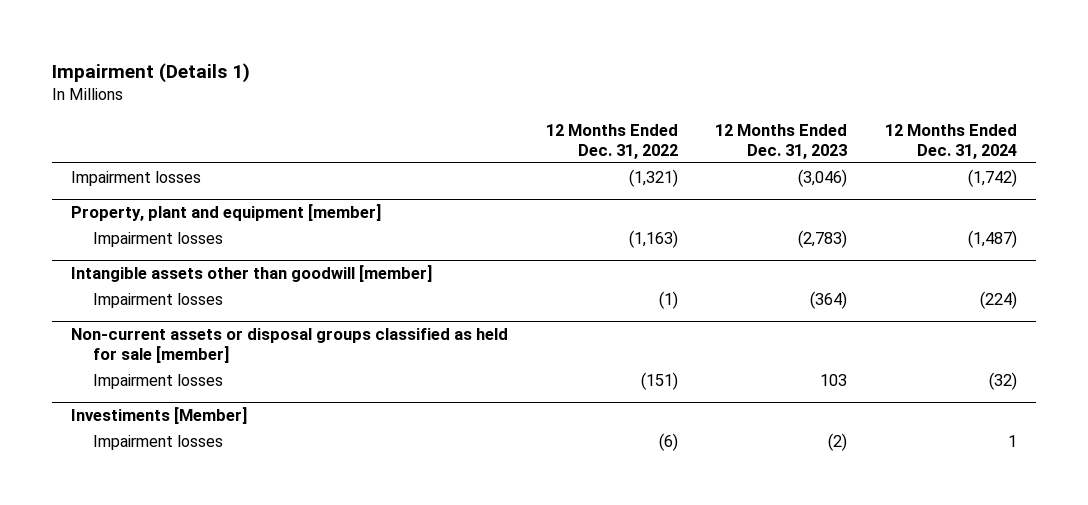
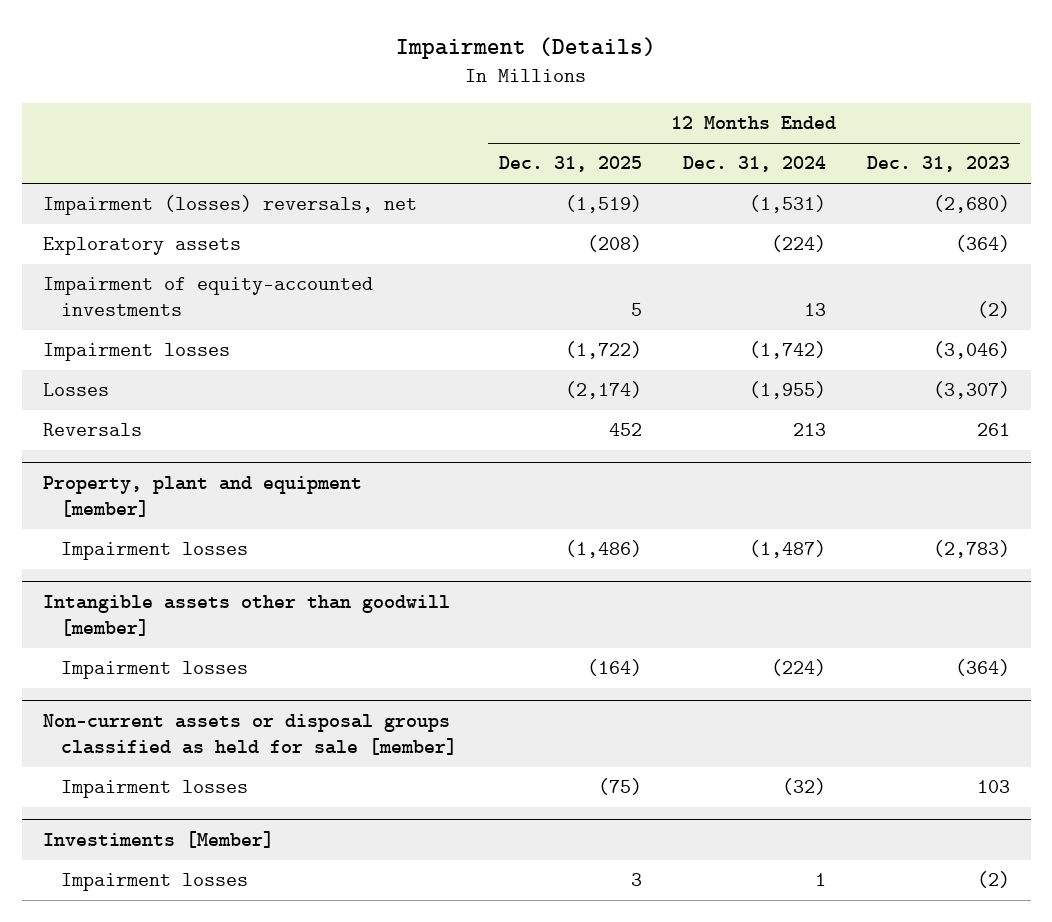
- Impairment (Details 1)
+ Impairment (Details)
- | 12 Months Ended Dec. 31, 2022 | 12 Months Ended Dec. 31, 2023 | 12 Months Ended Dec. 31, 2024
+ | 12 Months Ended Dec. 31, 2025 | 12 Months Ended Dec. 31, 2024 | 12 Months Ended Dec. 31, 2023
+ Impairment (losses) reversals, net | (1,519) | (1,531) | (2,680)
+ Exploratory assets | (208) | (224) | (364)
+ Impairment of equity-accounted investments | 5 | 13 | (2)
+ Losses | (2,174) | (1,955) | (3,307)
+ Reversals | 452 | 213 | 261

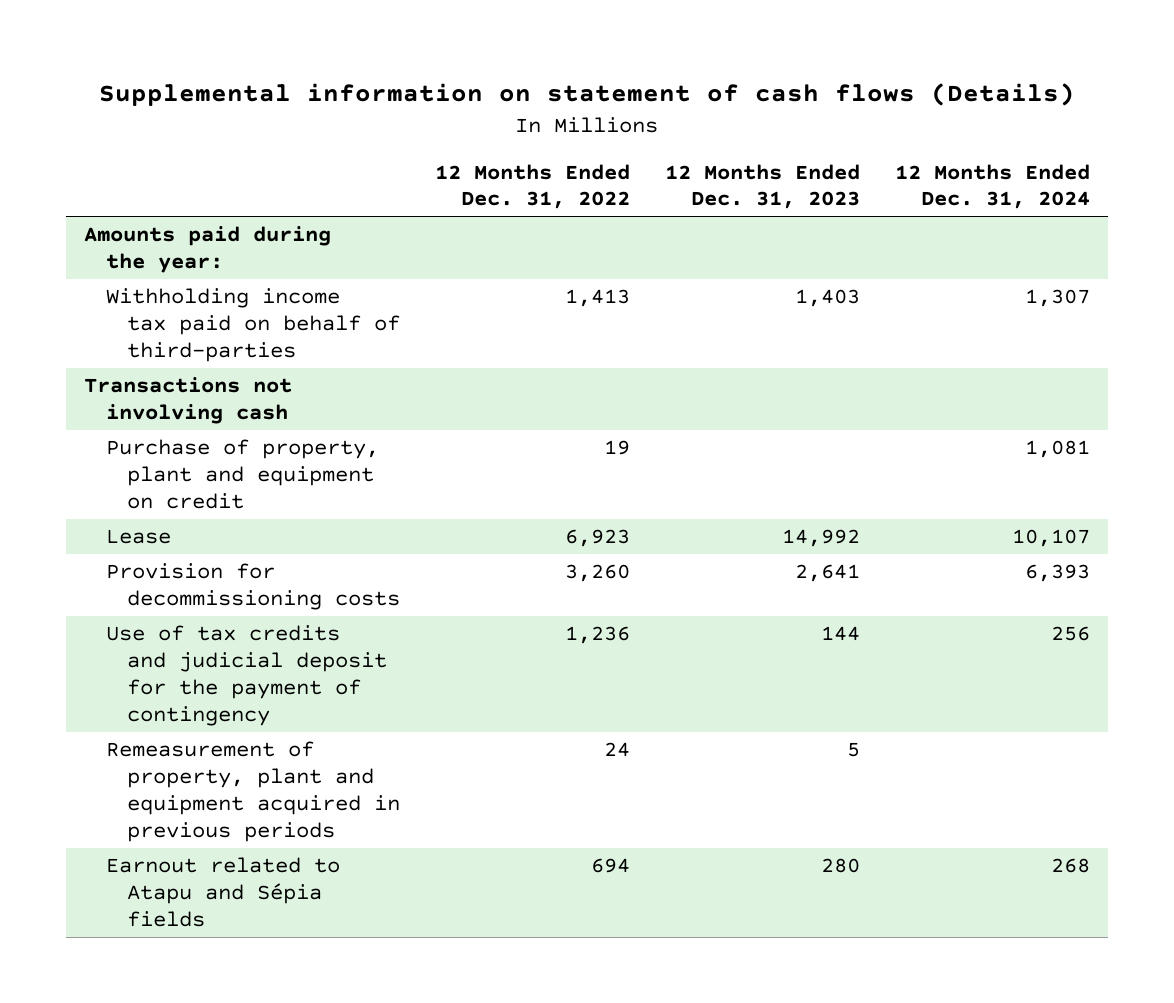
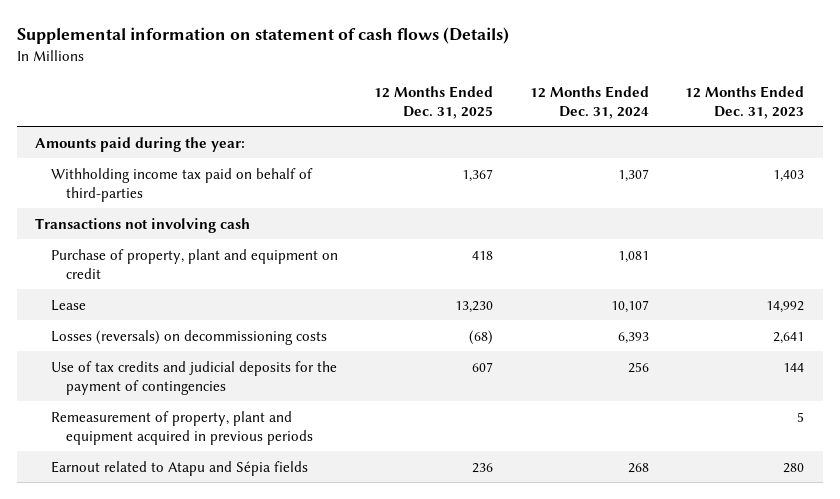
- | 12 Months Ended Dec. 31, 2022 | 12 Months Ended Dec. 31, 2023 | 12 Months Ended Dec. 31, 2024
+ | 12 Months Ended Dec. 31, 2025 | 12 Months Ended Dec. 31, 2024 | 12 Months Ended Dec. 31, 2023
- Provision for decommissioning costs | 3,260 | 2,641 | 6,393
- Use of tax credits and judicial deposit for the payment of contingency | 1,236 | 144 | 256
+ Losses (reversals) on decommissioning costs | (68) | 6,393 | 2,641
+ Use of tax credits and judicial deposits for the payment of contingencies | 607 | 256 | 144

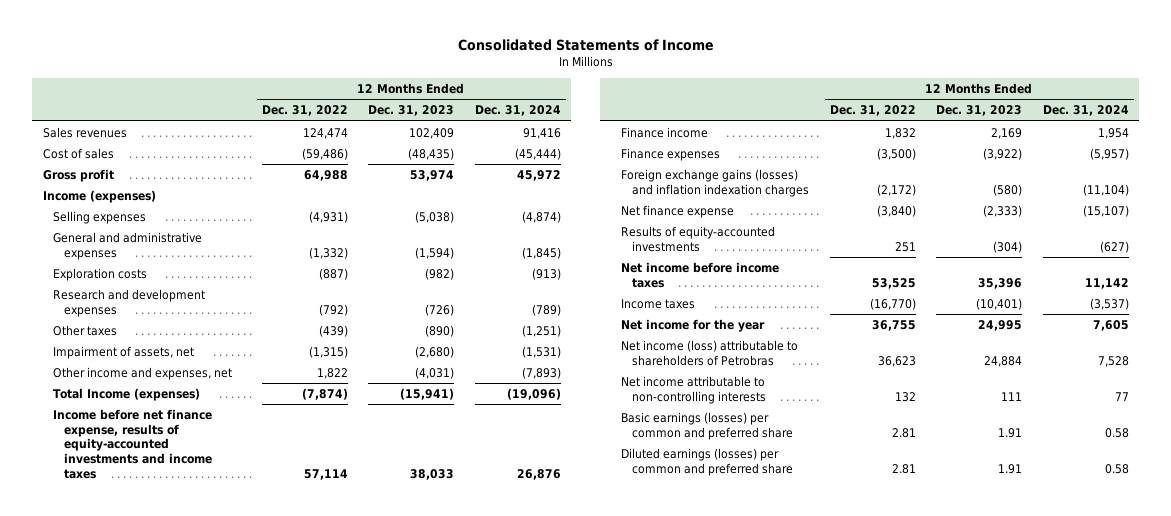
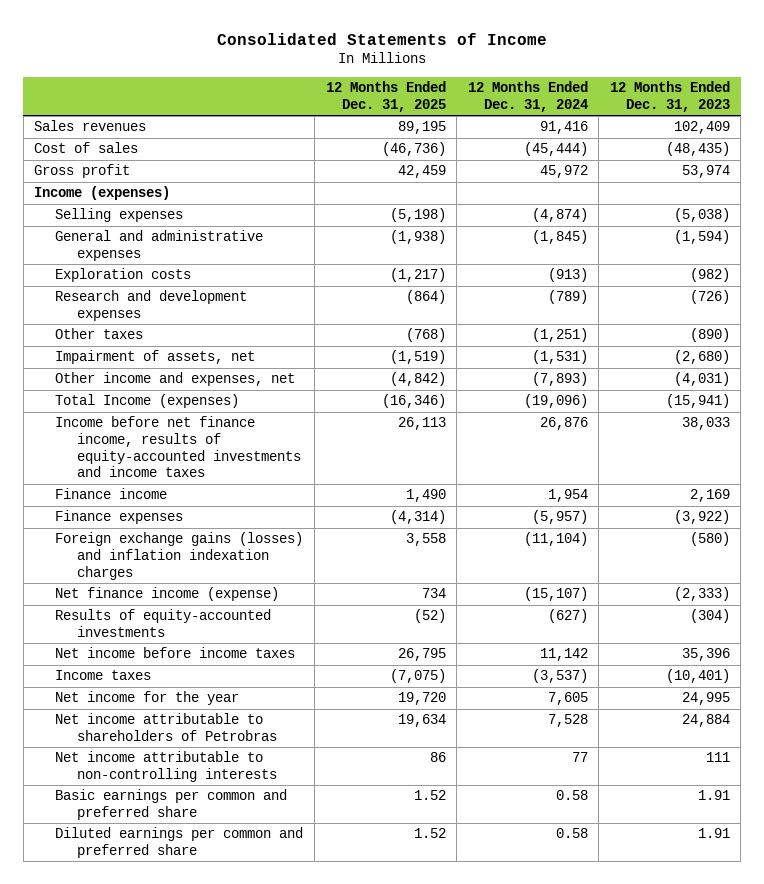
- | 12 Months Ended Dec. 31, 2022 | 12 Months Ended Dec. 31, 2023 | 12 Months Ended Dec. 31, 2024
+ | 12 Months Ended Dec. 31, 2025 | 12 Months Ended Dec. 31, 2024 | 12 Months Ended Dec. 31, 2023
- Income before net finance expense, results of equity-accounted investments and income taxes | 57,114 | 38,033 | 26,876
+ Income before net finance income, results of equity-accounted investments and income taxes | 26,113 | 26,876 | 38,033
- Net finance expense | (3,840) | (2,333) | (15,107)
+ Net finance income (expense) | 734 | (15,107) | (2,333)
- Net income (loss) attributable to shareholders of Petrobras | 36,623 | 24,884 | 7,528
+ Net income attributable to shareholders of Petrobras | 19,634 | 7,528 | 24,884
- Basic earnings (losses) per common and preferred share | 2.81 | 1.91 | 0.58
- Diluted earnings (losses) per common and preferred share | 2.81 | 1.91 | 0.58
+ Basic earnings per common and preferred share | 1.52 | 0.58 | 1.91
+ Diluted earnings per common and preferred share | 1.52 | 0.58 | 1.91

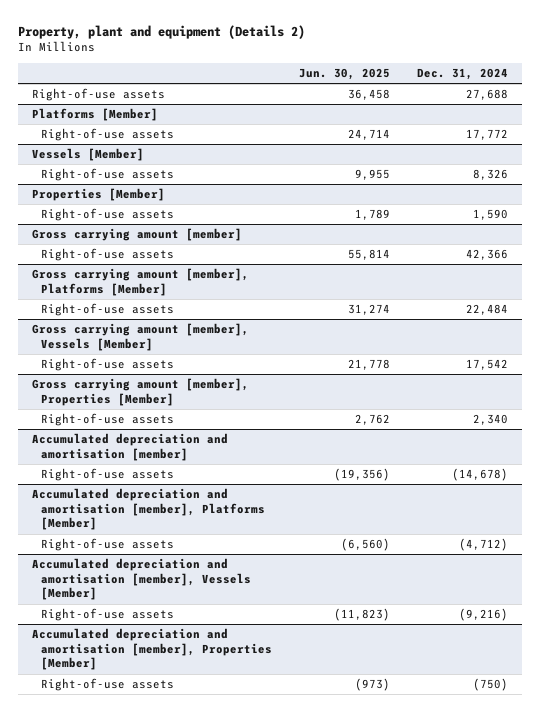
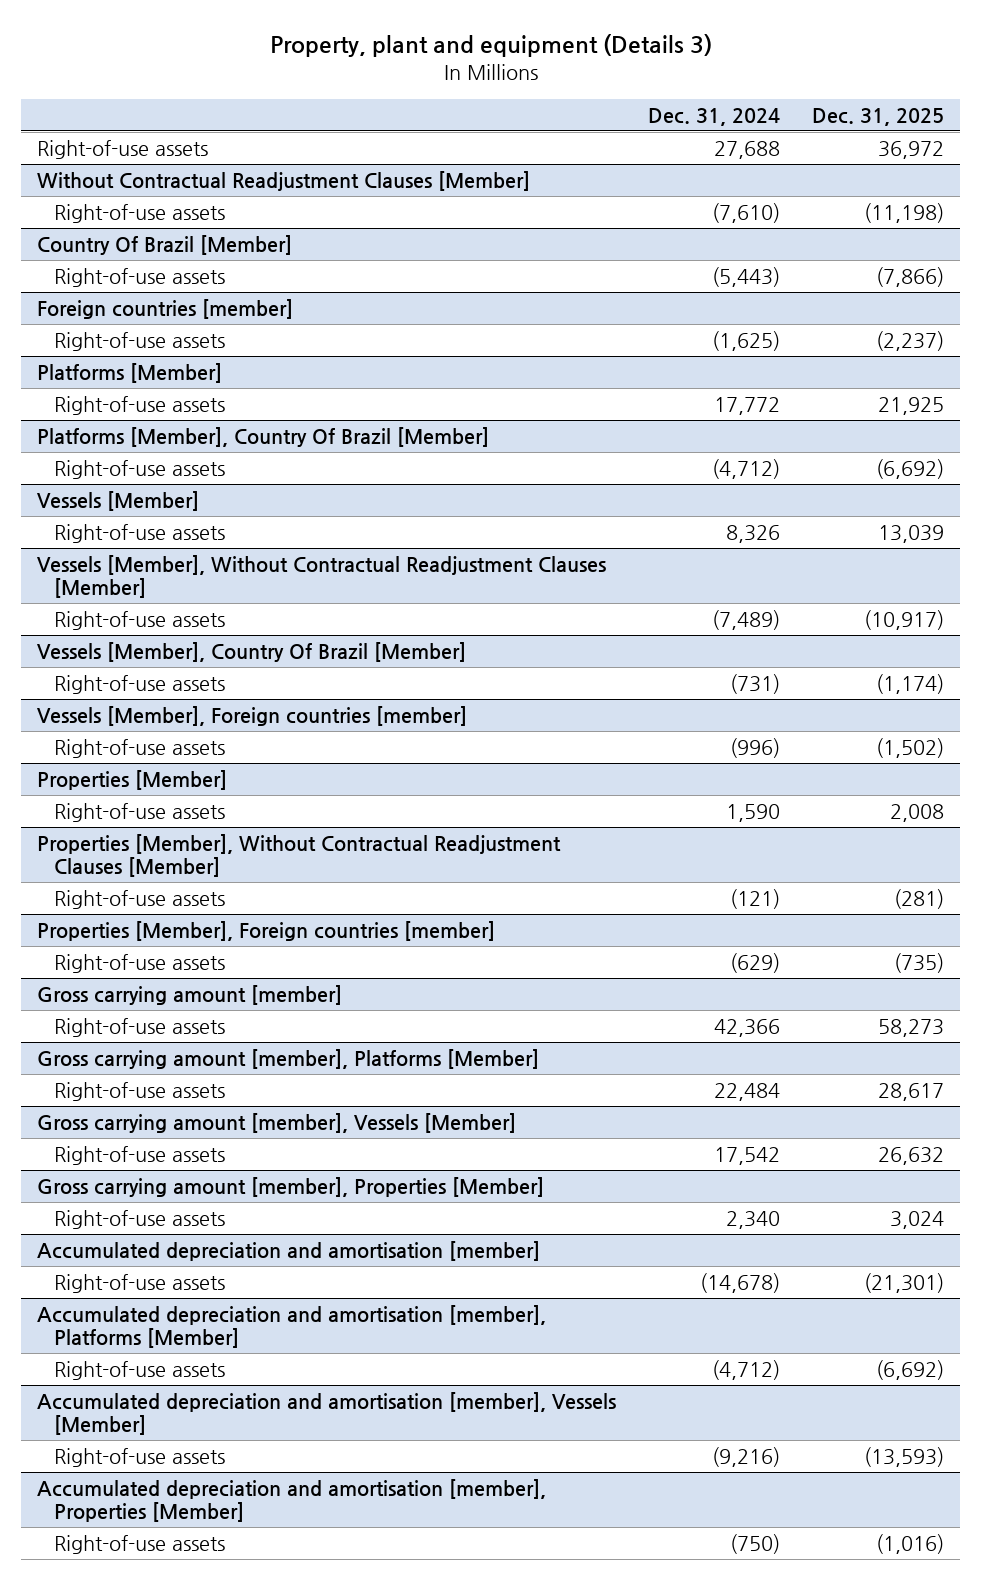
- Property, plant and equipment (Details 2)
+ Property, plant and equipment (Details 3)
- | Jun. 30, 2025 | Dec. 31, 2024
+ | Dec. 31, 2024 | Dec. 31, 2025
+ Without Contractual Readjustment Clauses [Member]
+ Right-of-use assets | (7,610) | (11,198)
+ Country Of Brazil [Member]
+ Right-of-use assets | (5,443) | (7,866)
+ Foreign countries [member]
+ Right-of-use assets | (1,625) | (2,237)
+ Platforms [Member], Country Of Brazil [Member]
+ Right-of-use assets | (4,712) | (6,692)
+ Vessels [Member], Without Contractual Readjustment Clauses [Member]
+ Right-of-use assets | (7,489) | (10,917)
+ Vessels [Member], Country Of Brazil [Member]
+ Right-of-use assets | (731) | (1,174)
+ Vessels [Member], Foreign countries [member]
+ Right-of-use assets | (996) | (1,502)
+ Properties [Member], Without Contractual Readjustment Clauses [Member]
+ Right-of-use assets | (121) | (281)
+ Properties [Member], Foreign countries [member]
+ Right-of-use assets | (629) | (735)

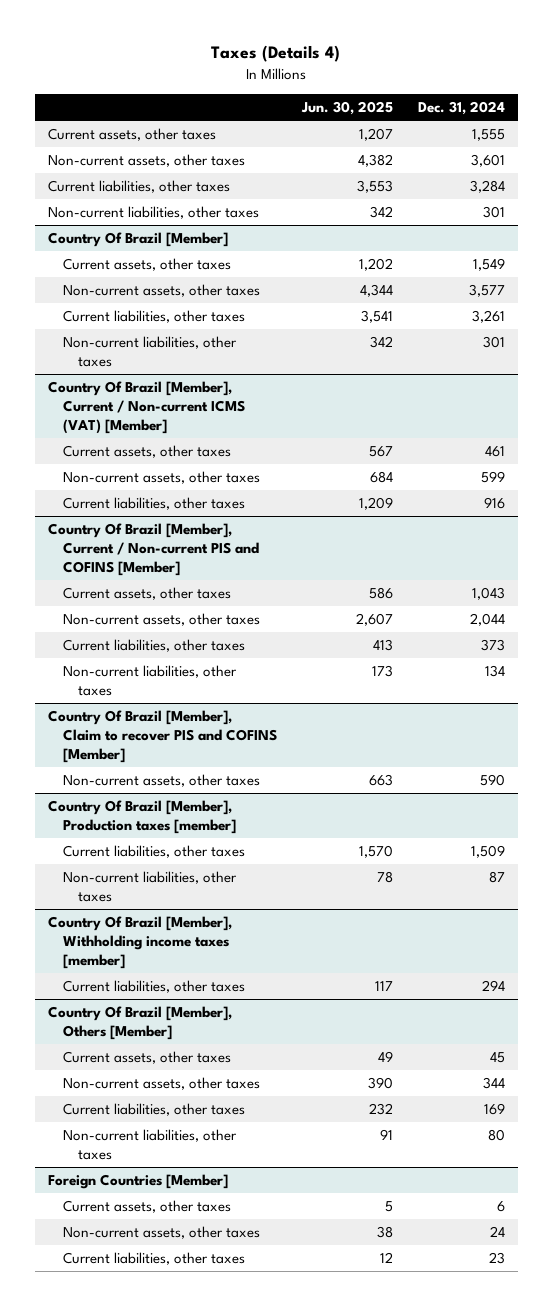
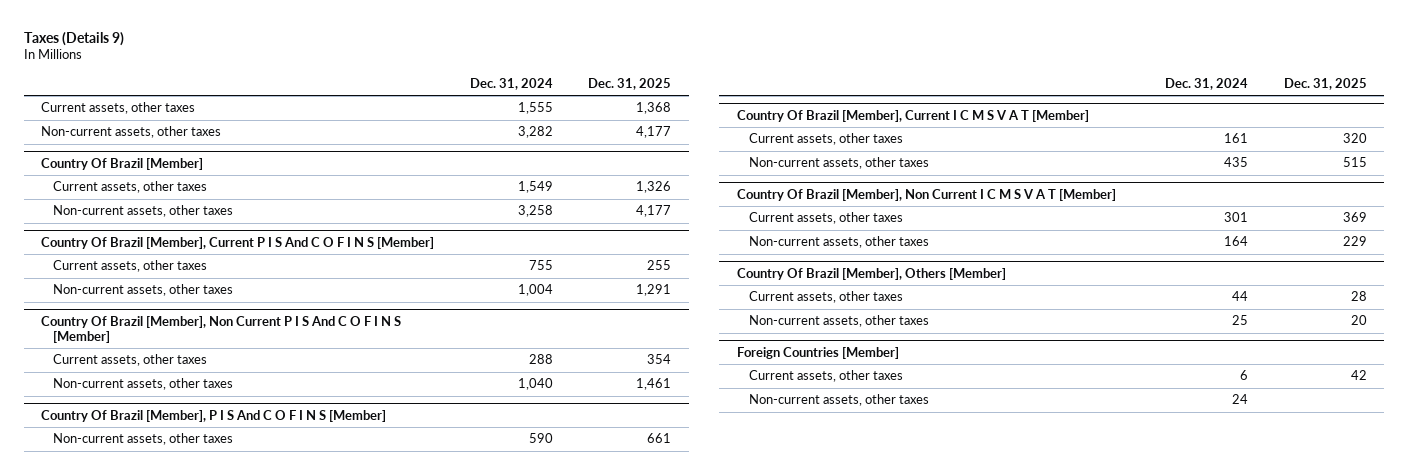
- Taxes (Details 4)
+ Taxes (Details 9)
- | Jun. 30, 2025 | Dec. 31, 2024
+ | Dec. 31, 2024 | Dec. 31, 2025
- Non-current assets, other taxes | 4,382 | 3,601
- Current liabilities, other taxes | 3,553 | 3,284
- Non-current liabilities, other taxes | 342 | 301
+ Non-current assets, other taxes | 3,282 | 4,177
@ Country Of Brazil [Member]
- Non-current assets, other taxes | 4,344 | 3,577
- Current liabilities, other taxes | 3,541 | 3,261
- Non-current liabilities, other taxes | 342 | 301
- Country Of Brazil [Member], Current / Non-current ICMS (VAT) [Member]
- Current assets, other taxes | 567 | 461
- Non-current assets, other taxes | 684 | 599
- Current liabilities, other taxes | 1,209 | 916
- Country Of Brazil [Member], Current / Non-current PIS and COFINS [Member]
- Current assets, other taxes | 586 | 1,043
- Non-current assets, other taxes | 2,607 | 2,044
- Current liabilities, other taxes | 413 | 373
- Non-current liabilities, other taxes | 173 | 134
- Country Of Brazil [Member], Claim to recover PIS and COFINS [Member]
@ Country Of Brazil [Member]
+ Non-current assets, other taxes | 3,258 | 4,177
+ Country Of Brazil [Member], Current P I S And C O F I N S [Member]
+ Current assets, other taxes | 755 | 255
+ Non-current assets, other taxes | 1,004 | 1,291
+ Country Of Brazil [Member], Non Current P I S And C O F I N S [Member]
+ Current assets, other taxes | 288 | 354
+ Non-current assets, other taxes | 1,040 | 1,461
+ Country Of Brazil [Member], P I S And C O F I N S [Member]
- Country Of Brazil [Member], Production taxes [member]
- Current liabilities, other taxes | 1,570 | 1,509
- Non-current liabilities, other taxes | 78 | 87
- Country Of Brazil [Member], Withholding income taxes [member]
- Current liabilities, other taxes | 117 | 294
+ Country Of Brazil [Member], Current I C M S V A T [Member]
+ Current assets, other taxes | 161 | 320
+ Non-current assets, other taxes | 435 | 515
+ Country Of Brazil [Member], Non Current I C M S V A T [Member]
+ Current assets, other taxes | 301 | 369
+ Non-current assets, other taxes | 164 | 229
@ Country Of Brazil [Member], Others [Member]
- Current assets, other taxes | 49 | 45
- Non-current assets, other taxes | 390 | 344
- Current liabilities, other taxes | 232 | 169
- Non-current liabilities, other taxes | 91 | 80
+ Current assets, other taxes | 44 | 28
+ Non-current assets, other taxes | 25 | 20
@ Foreign Countries [Member]
- Current liabilities, other taxes | 12 | 23

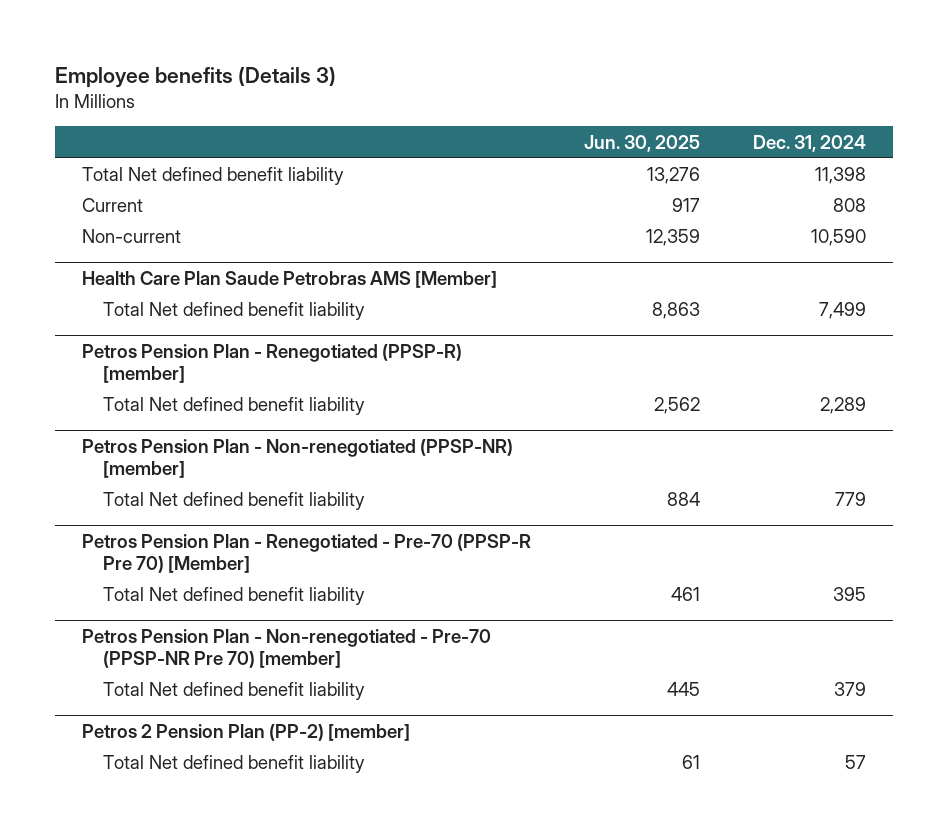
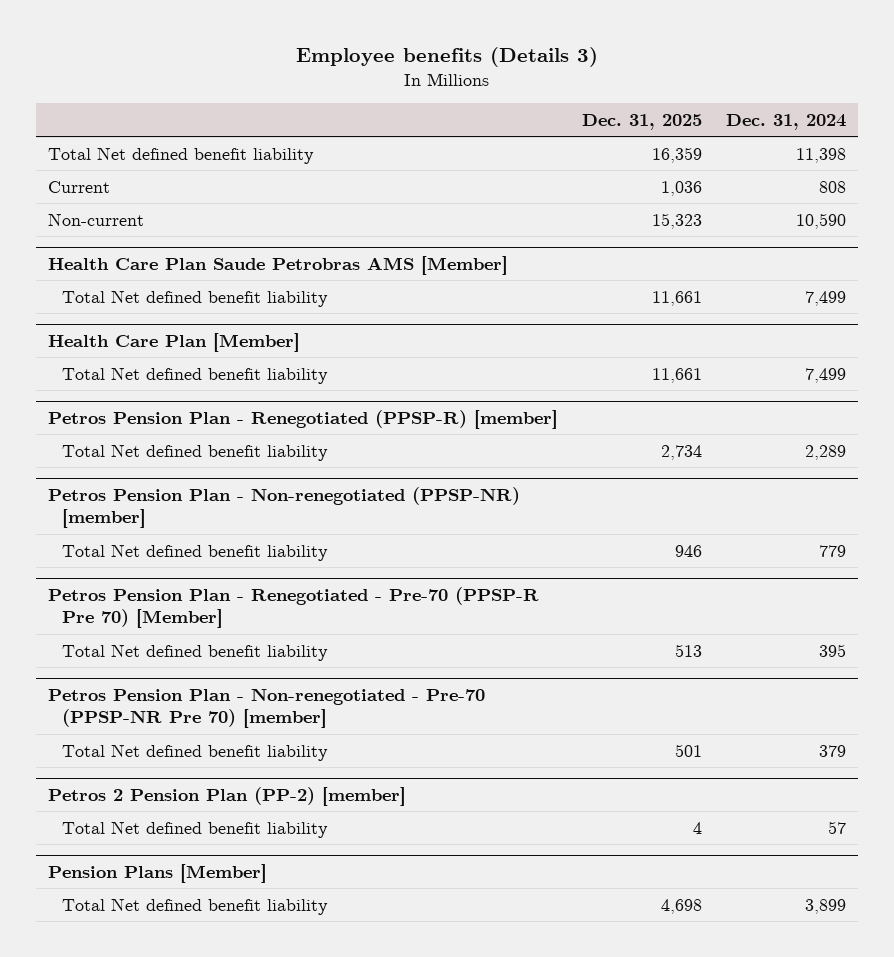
- | Jun. 30, 2025 | Dec. 31, 2024
+ | Dec. 31, 2025 | Dec. 31, 2024
+ Health Care Plan [Member]
+ Total Net defined benefit liability | 11,661 | 7,499
+ Pension Plans [Member]
+ Total Net defined benefit liability | 4,698 | 3,899

